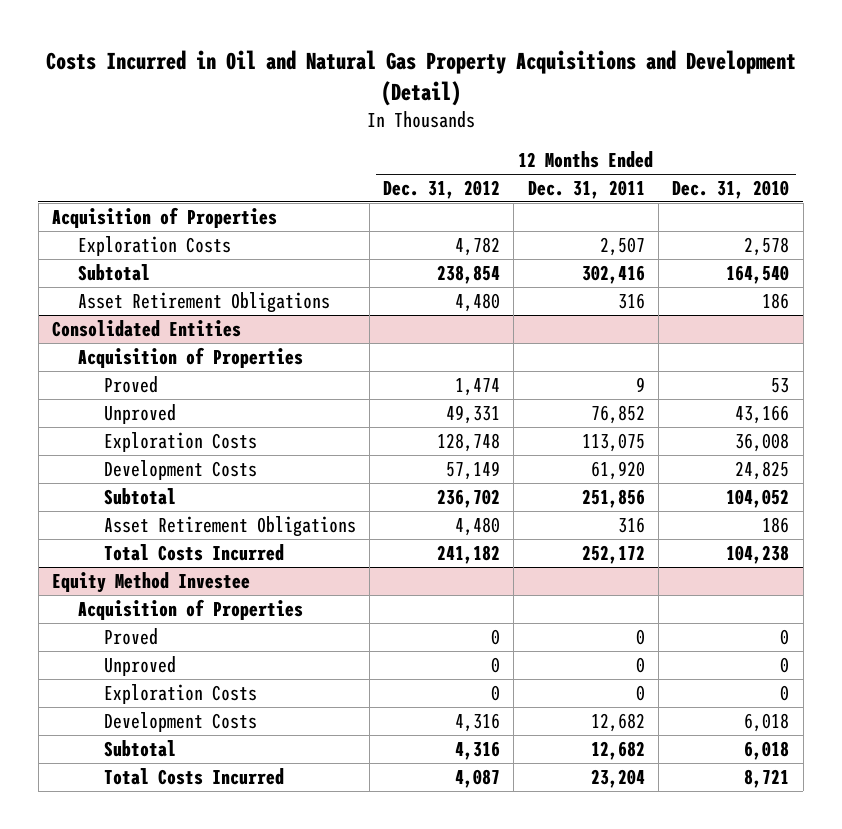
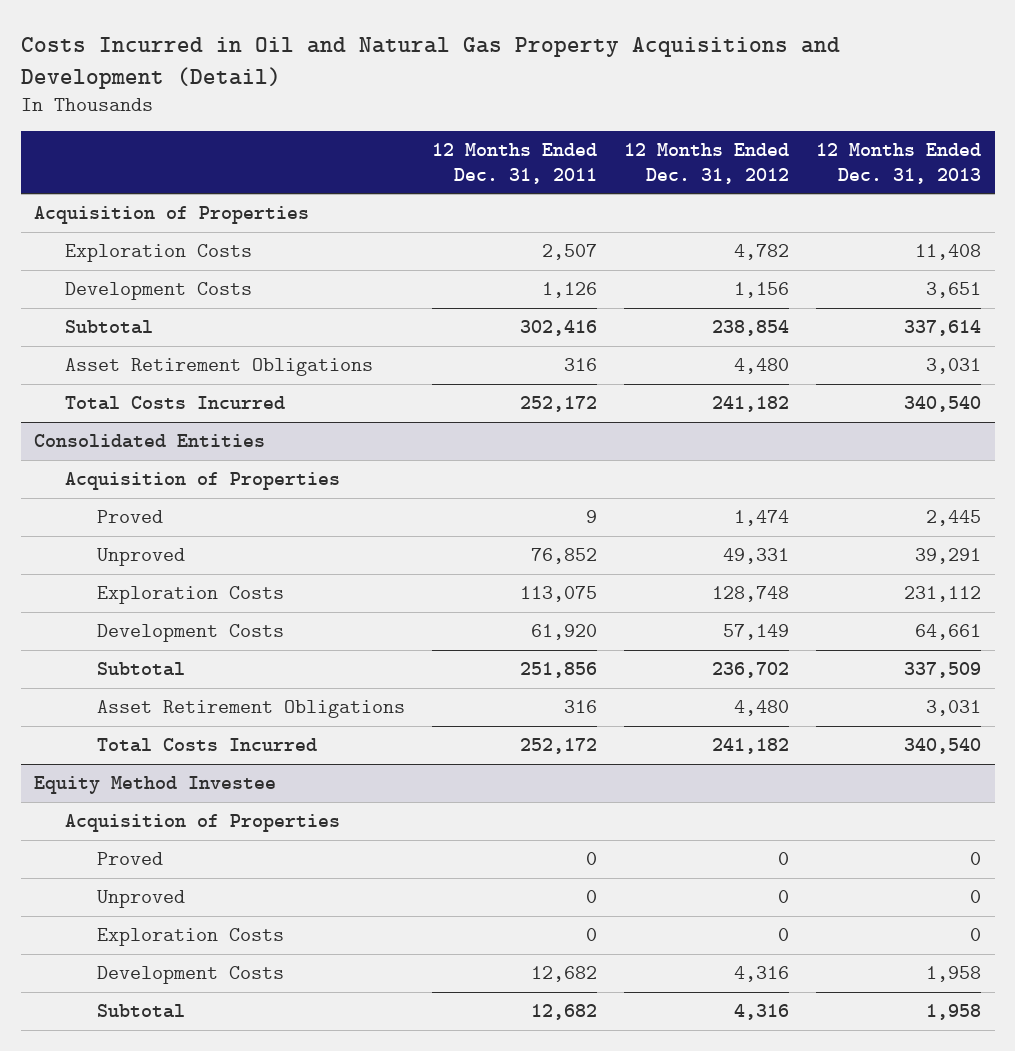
- | 12 Months Ended Dec. 31, 2012 | 12 Months Ended Dec. 31, 2011 | 12 Months Ended Dec. 31, 2010
+ | 12 Months Ended Dec. 31, 2011 | 12 Months Ended Dec. 31, 2012 | 12 Months Ended Dec. 31, 2013
+ Development Costs | 1,126 | 1,156 | 3,651
+ Total Costs Incurred | 252,172 | 241,182 | 340,540
@ Equity Method Investee
- Total Costs Incurred | 4,087 | 23,204 | 8,721

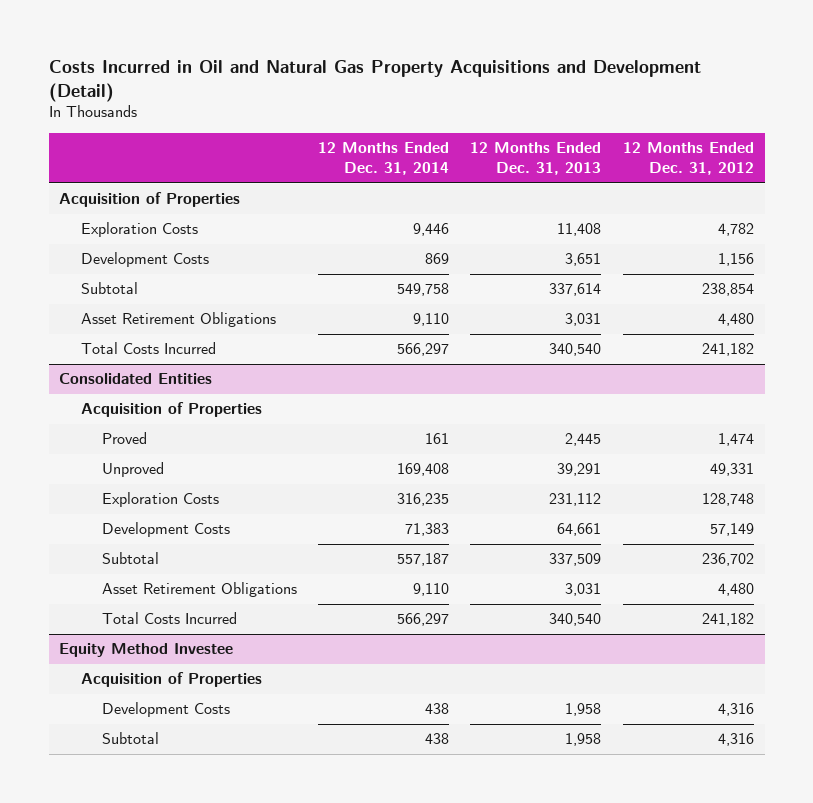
- | 12 Months Ended Dec. 31, 2011 | 12 Months Ended Dec. 31, 2012 | 12 Months Ended Dec. 31, 2013
+ | 12 Months Ended Dec. 31, 2014 | 12 Months Ended Dec. 31, 2013 | 12 Months Ended Dec. 31, 2012
@ Equity Method Investee
- Proved | 0 | 0 | 0
- Unproved | 0 | 0 | 0
- Exploration Costs | 0 | 0 | 0

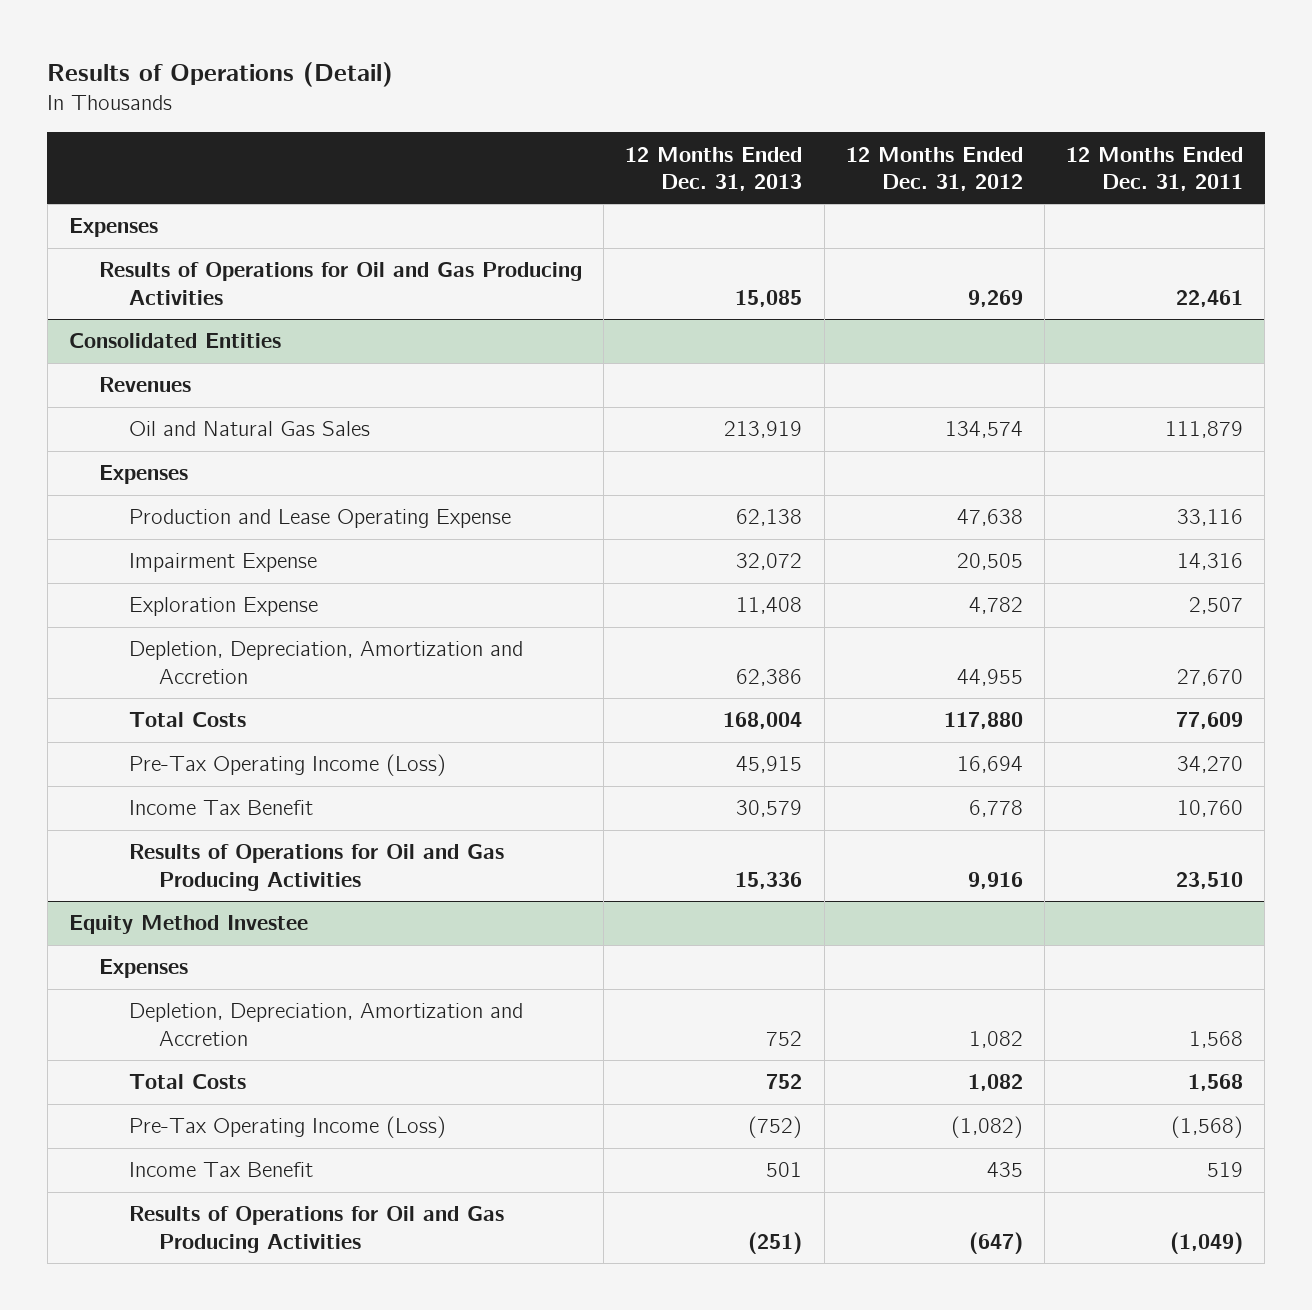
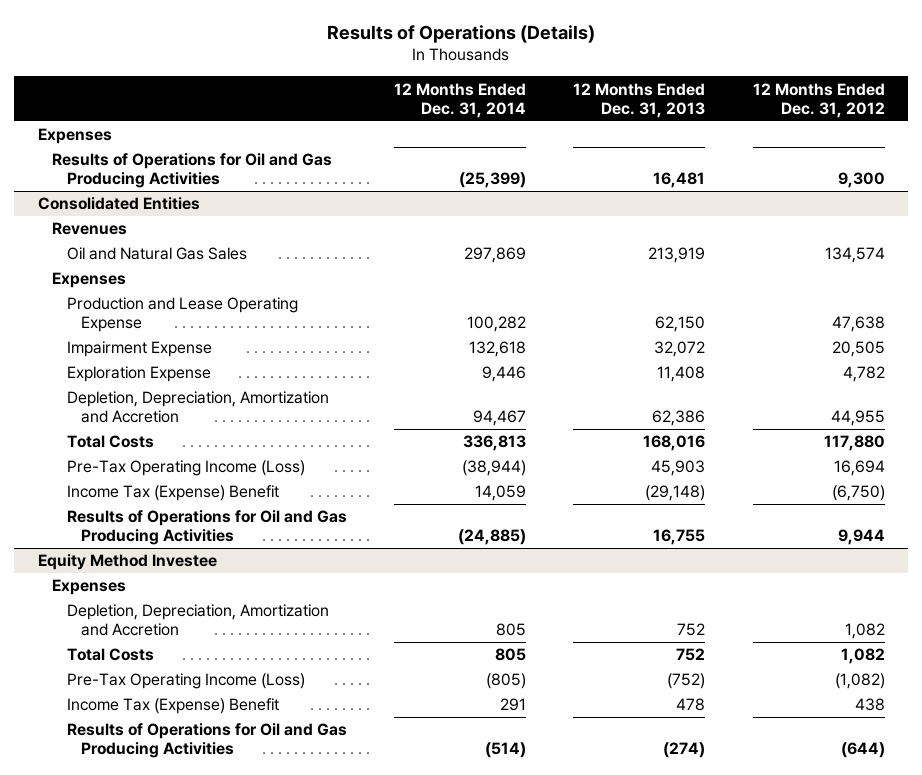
- Results of Operations (Detail)
+ Results of Operations (Details)
- | 12 Months Ended Dec. 31, 2013 | 12 Months Ended Dec. 31, 2012 | 12 Months Ended Dec. 31, 2011
+ | 12 Months Ended Dec. 31, 2014 | 12 Months Ended Dec. 31, 2013 | 12 Months Ended Dec. 31, 2012
- Results of Operations for Oil and Gas Producing Activities | 15,085 | 9,269 | 22,461
+ Results of Operations for Oil and Gas Producing Activities | (25,399) | 16,481 | 9,300
@ Consolidated Entities
- Production and Lease Operating Expense | 62,138 | 47,638 | 33,116
+ Production and Lease Operating Expense | 100,282 | 62,150 | 47,638
- Total Costs | 168,004 | 117,880 | 77,609
- Pre-Tax Operating Income (Loss) | 45,915 | 16,694 | 34,270
- Income Tax Benefit | 30,579 | 6,778 | 10,760
- Results of Operations for Oil and Gas Producing Activities | 15,336 | 9,916 | 23,510
+ Total Costs | 336,813 | 168,016 | 117,880
+ Pre-Tax Operating Income (Loss) | (38,944) | 45,903 | 16,694
+ Income Tax (Expense) Benefit | 14,059 | (29,148) | (6,750)
+ Results of Operations for Oil and Gas Producing Activities | (24,885) | 16,755 | 9,944
@ Equity Method Investee
- Income Tax Benefit | 501 | 435 | 519
- Results of Operations for Oil and Gas Producing Activities | (251) | (647) | (1,049)
+ Income Tax (Expense) Benefit | 291 | 478 | 438
+ Results of Operations for Oil and Gas Producing Activities | (514) | (274) | (644)

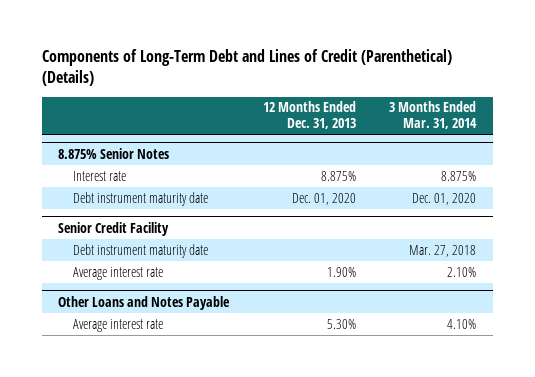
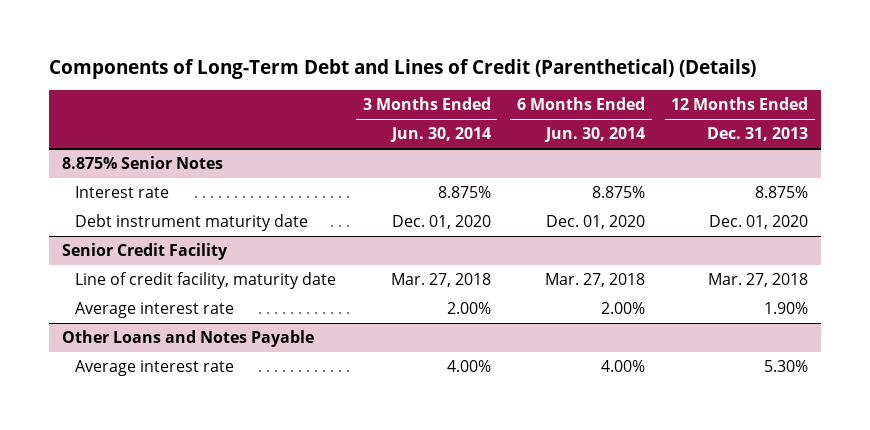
- | 12 Months Ended Dec. 31, 2013 | 3 Months Ended Mar. 31, 2014
+ | 3 Months Ended Jun. 30, 2014 | 6 Months Ended Jun. 30, 2014 | 12 Months Ended Dec. 31, 2013
@ Senior Credit Facility
- Debt instrument maturity date | | Mar. 27, 2018
+ Line of credit facility, maturity date | Mar. 27, 2018 | Mar. 27, 2018 | Mar. 27, 2018

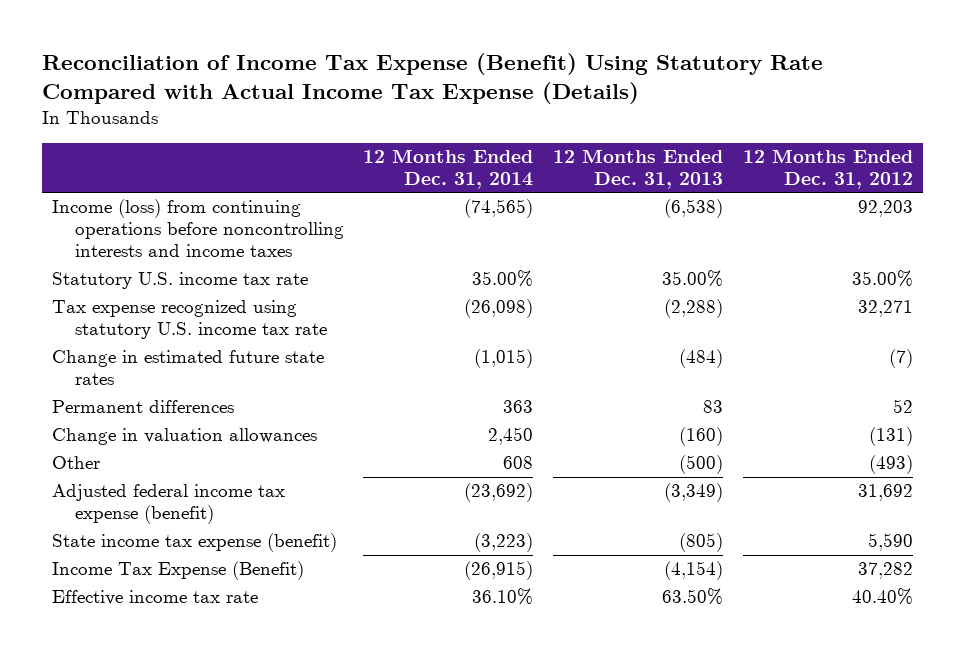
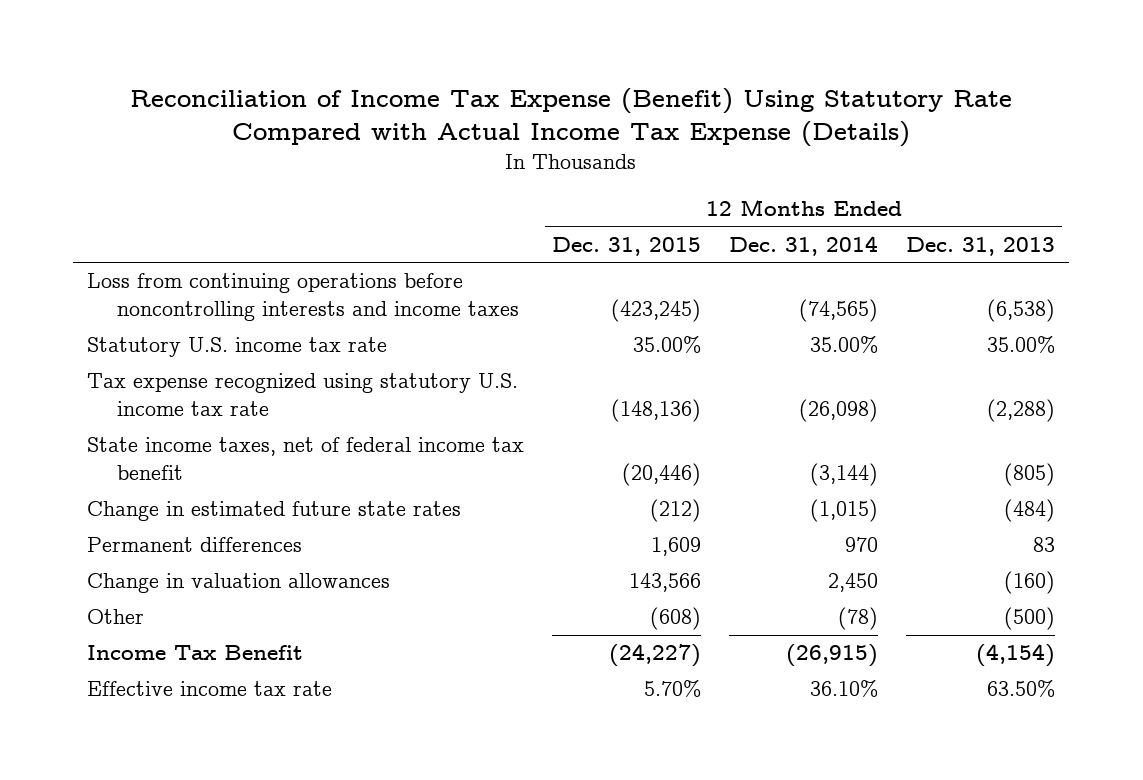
- | 12 Months Ended Dec. 31, 2014 | 12 Months Ended Dec. 31, 2013 | 12 Months Ended Dec. 31, 2012
+ | 12 Months Ended Dec. 31, 2015 | 12 Months Ended Dec. 31, 2014 | 12 Months Ended Dec. 31, 2013
- Income (loss) from continuing operations before noncontrolling interests and income taxes | (74,565) | (6,538) | 92,203
+ Loss from continuing operations before noncontrolling interests and income taxes | (423,245) | (74,565) | (6,538)
+ State income taxes, net of federal income tax benefit | (20,446) | (3,144) | (805)
- Permanent differences | 363 | 83 | 52
+ Permanent differences | 1,609 | 970 | 83
- Other | 608 | (500) | (493)
- Adjusted federal income tax expense (benefit) | (23,692) | (3,349) | 31,692
- State income tax expense (benefit) | (3,223) | (805) | 5,590
- Income Tax Expense (Benefit) | (26,915) | (4,154) | 37,282
+ Other | (608) | (78) | (500)
+ Income Tax Benefit | (24,227) | (26,915) | (4,154)

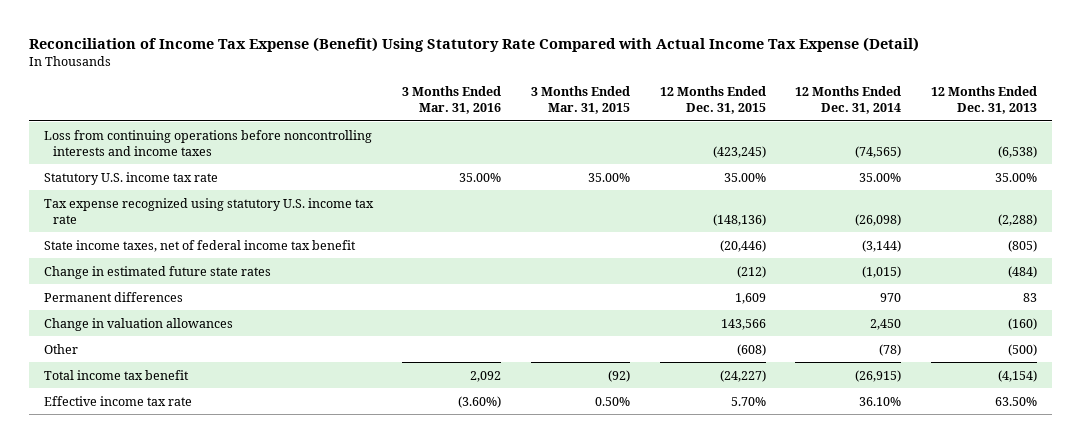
- Reconciliation of Income Tax Expense (Benefit) Using Statutory Rate Compared with Actual Income Tax Expense (Details)
+ Reconciliation of Income Tax Expense (Benefit) Using Statutory Rate Compared with Actual Income Tax Expense (Detail)
- | 12 Months Ended Dec. 31, 2015 | 12 Months Ended Dec. 31, 2014 | 12 Months Ended Dec. 31, 2013
+ | 3 Months Ended Mar. 31, 2016 | 3 Months Ended Mar. 31, 2015 | 12 Months Ended Dec. 31, 2015 | 12 Months Ended Dec. 31, 2014 | 12 Months Ended Dec. 31, 2013
- Income Tax Benefit | (24,227) | (26,915) | (4,154)
+ Total income tax benefit | 2,092 | (92) | (24,227) | (26,915) | (4,154)

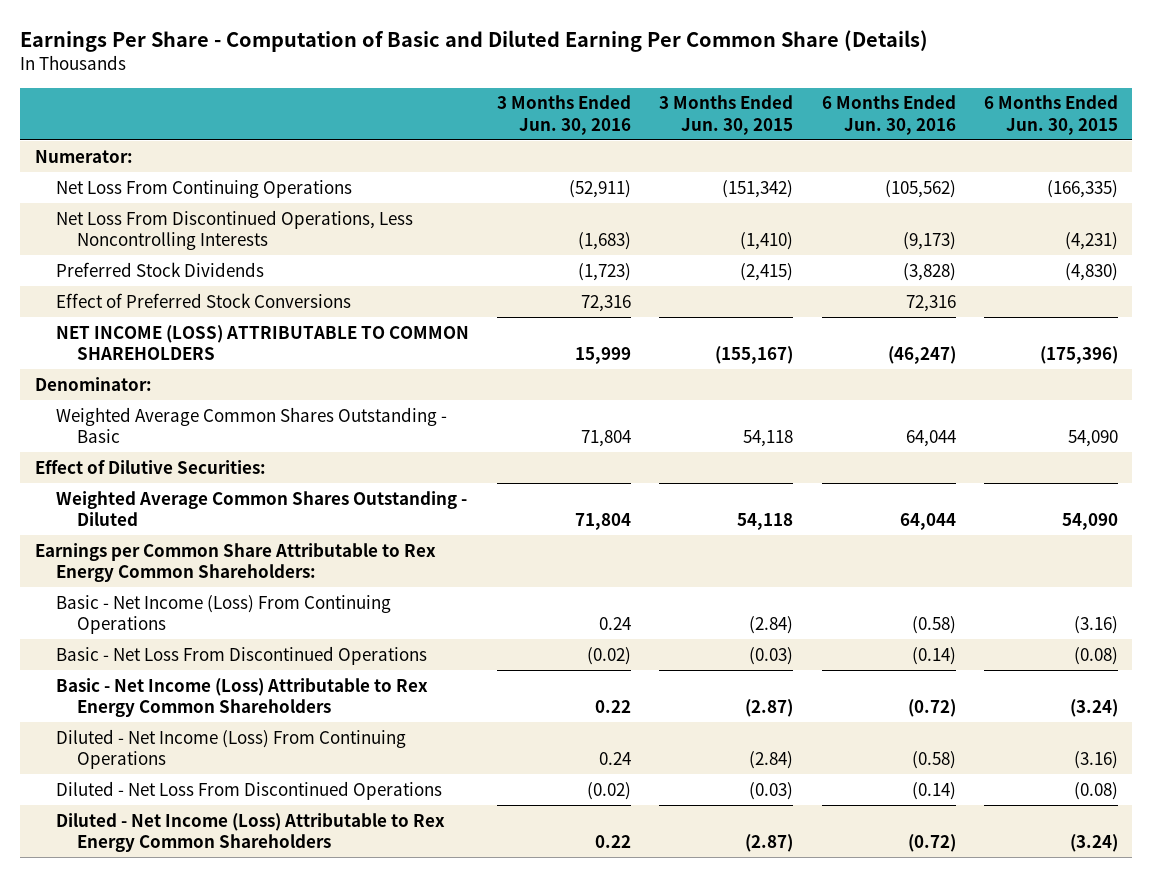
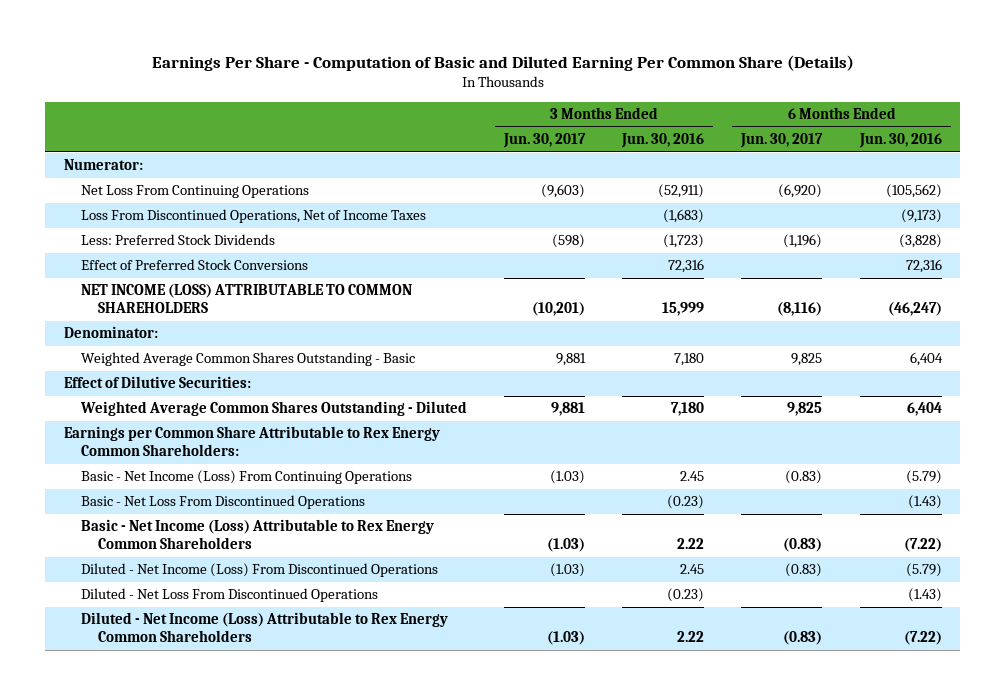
- | 3 Months Ended Jun. 30, 2016 | 3 Months Ended Jun. 30, 2015 | 6 Months Ended Jun. 30, 2016 | 6 Months Ended Jun. 30, 2015
+ | 3 Months Ended Jun. 30, 2017 | 3 Months Ended Jun. 30, 2016 | 6 Months Ended Jun. 30, 2017 | 6 Months Ended Jun. 30, 2016
- Net Loss From Discontinued Operations, Less Noncontrolling Interests | (1,683) | (1,410) | (9,173) | (4,231)
- Preferred Stock Dividends | (1,723) | (2,415) | (3,828) | (4,830)
+ Loss From Discontinued Operations, Net of Income Taxes | | (1,683) | | (9,173)
+ Less: Preferred Stock Dividends | (598) | (1,723) | (1,196) | (3,828)
- Weighted Average Common Shares Outstanding - Basic | 71,804 | 54,118 | 64,044 | 54,090
+ Weighted Average Common Shares Outstanding - Basic | 9,881 | 7,180 | 9,825 | 6,404
- Weighted Average Common Shares Outstanding - Diluted | 71,804 | 54,118 | 64,044 | 54,090
+ Weighted Average Common Shares Outstanding - Diluted | 9,881 | 7,180 | 9,825 | 6,404
- Basic - Net Income (Loss) From Continuing Operations | 0.24 | (2.84) | (0.58) | (3.16)
- Basic - Net Loss From Discontinued Operations | (0.02) | (0.03) | (0.14) | (0.08)
- Basic - Net Income (Loss) Attributable to Rex Energy Common Shareholders | 0.22 | (2.87) | (0.72) | (3.24)
- Diluted - Net Income (Loss) From Continuing Operations | 0.24 | (2.84) | (0.58) | (3.16)
- Diluted - Net Loss From Discontinued Operations | (0.02) | (0.03) | (0.14) | (0.08)
- Diluted - Net Income (Loss) Attributable to Rex Energy Common Shareholders | 0.22 | (2.87) | (0.72) | (3.24)
+ Basic - Net Income (Loss) From Continuing Operations | (1.03) | 2.45 | (0.83) | (5.79)
+ Basic - Net Loss From Discontinued Operations | | (0.23) | | (1.43)
+ Basic - Net Income (Loss) Attributable to Rex Energy Common Shareholders | (1.03) | 2.22 | (0.83) | (7.22)
+ Diluted - Net Income (Loss) From Discontinued Operations | (1.03) | 2.45 | (0.83) | (5.79)
+ Diluted - Net Loss From Discontinued Operations | | (0.23) | | (1.43)
+ Diluted - Net Income (Loss) Attributable to Rex Energy Common Shareholders | (1.03) | 2.22 | (0.83) | (7.22)

